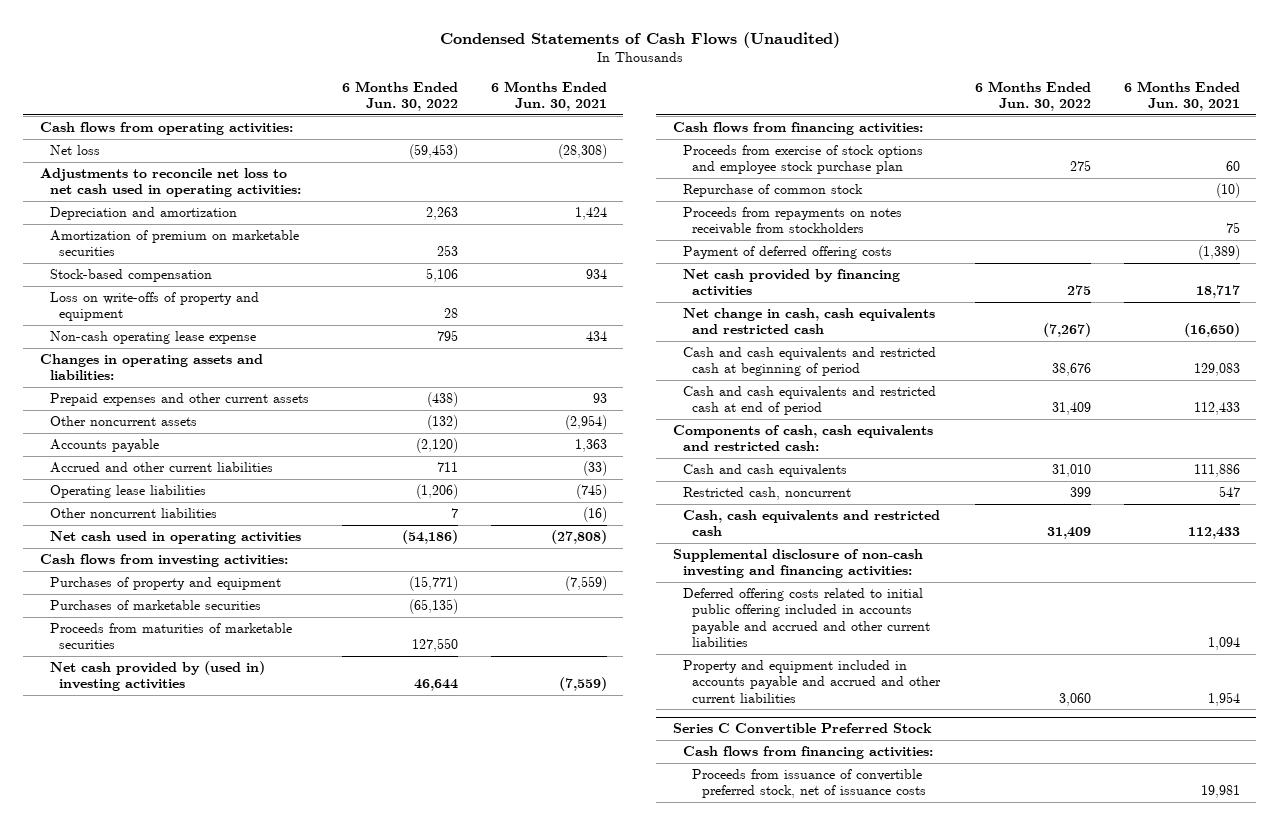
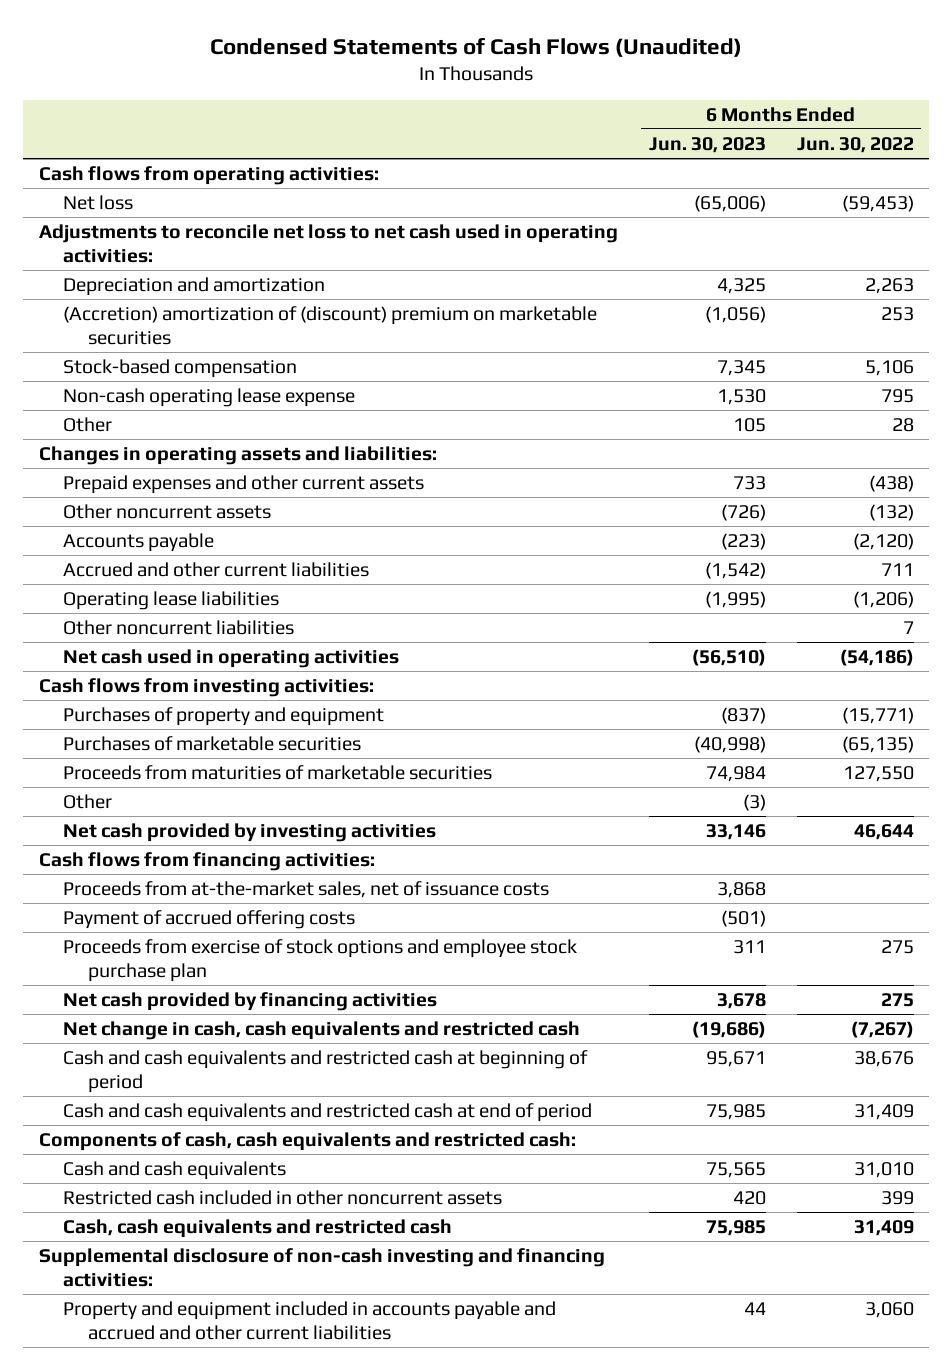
- | 6 Months Ended Jun. 30, 2022 | 6 Months Ended Jun. 30, 2021
+ | 6 Months Ended Jun. 30, 2023 | 6 Months Ended Jun. 30, 2022
- Amortization of premium on marketable securities | 253 |
+ (Accretion) amortization of (discount) premium on marketable securities | (1,056) | 253
- Loss on write-offs of property and equipment | 28 |
+ Other | 105 | 28
- Net cash provided by (used in) investing activities | 46,644 | (7,559)
+ Other | (3) |
+ Net cash provided by investing activities | 33,146 | 46,644
+ Proceeds from at-the-market sales, net of issuance costs | 3,868 |
+ Payment of accrued offering costs | (501) |
- Repurchase of common stock | | (10)
- Proceeds from repayments on notes receivable from stockholders | | 75
- Payment of deferred offering costs | | (1,389)
- Restricted cash, noncurrent | 399 | 547
+ Restricted cash included in other noncurrent assets | 420 | 399
- Deferred offering costs related to initial public offering included in accounts payable and accrued and other current liabilities | | 1,094
- Series C Convertible Preferred Stock
- Cash flows from financing activities:
- Proceeds from issuance of convertible preferred stock, net of issuance costs | | 19,981

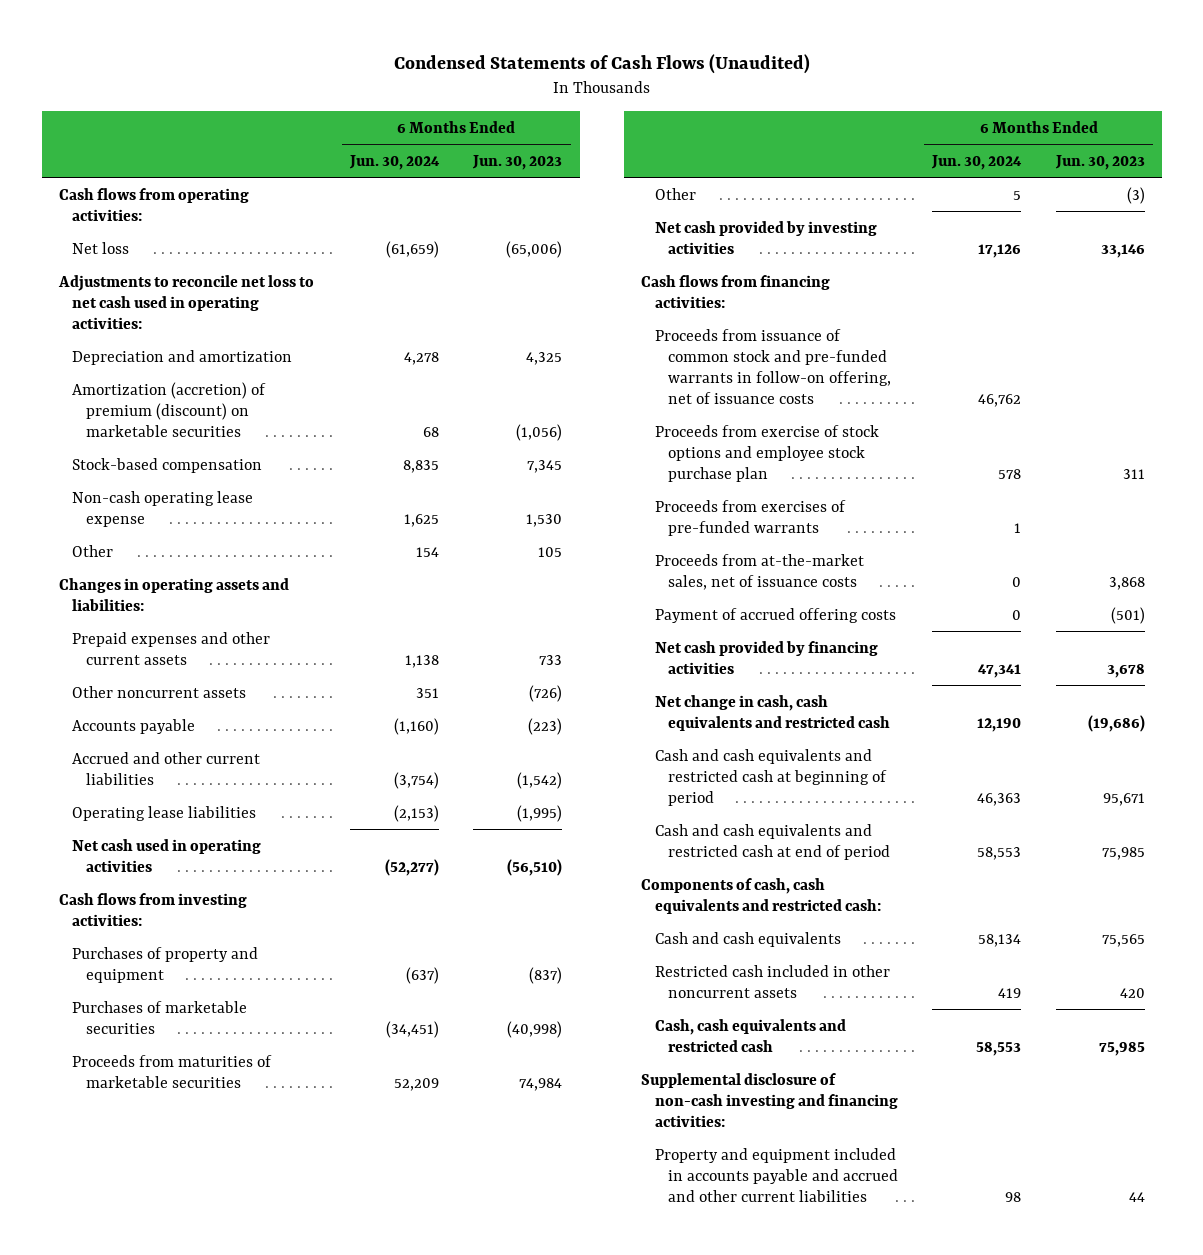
- | 6 Months Ended Jun. 30, 2023 | 6 Months Ended Jun. 30, 2022
+ | 6 Months Ended Jun. 30, 2024 | 6 Months Ended Jun. 30, 2023
- (Accretion) amortization of (discount) premium on marketable securities | (1,056) | 253
+ Amortization (accretion) of premium (discount) on marketable securities | 68 | (1,056)
- Other noncurrent liabilities | | 7
+ Proceeds from issuance of common stock and pre-funded warrants in follow-on offering, net of issuance costs | 46,762 |
moved up: Proceeds from exercise of stock options and employee stock purchase plan | 578 | 311
+ Proceeds from exercises of pre-funded warrants | 1 |

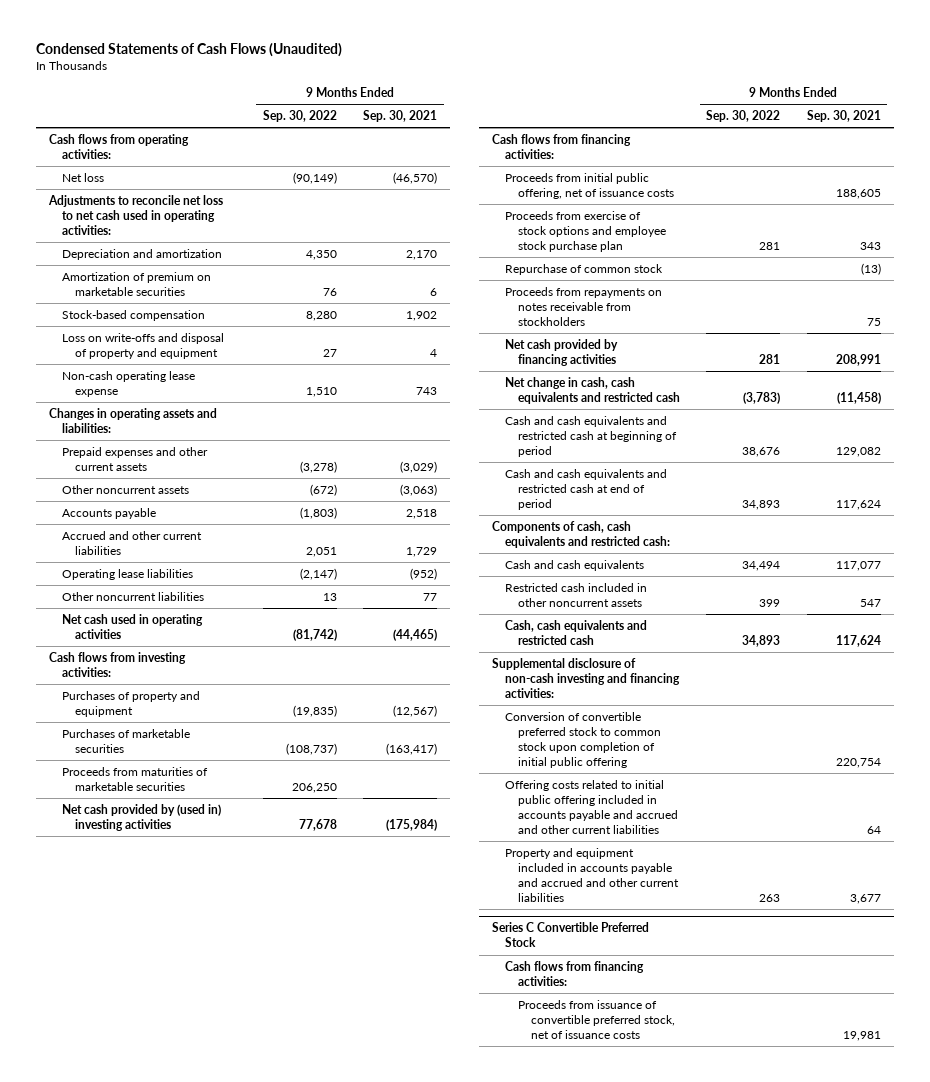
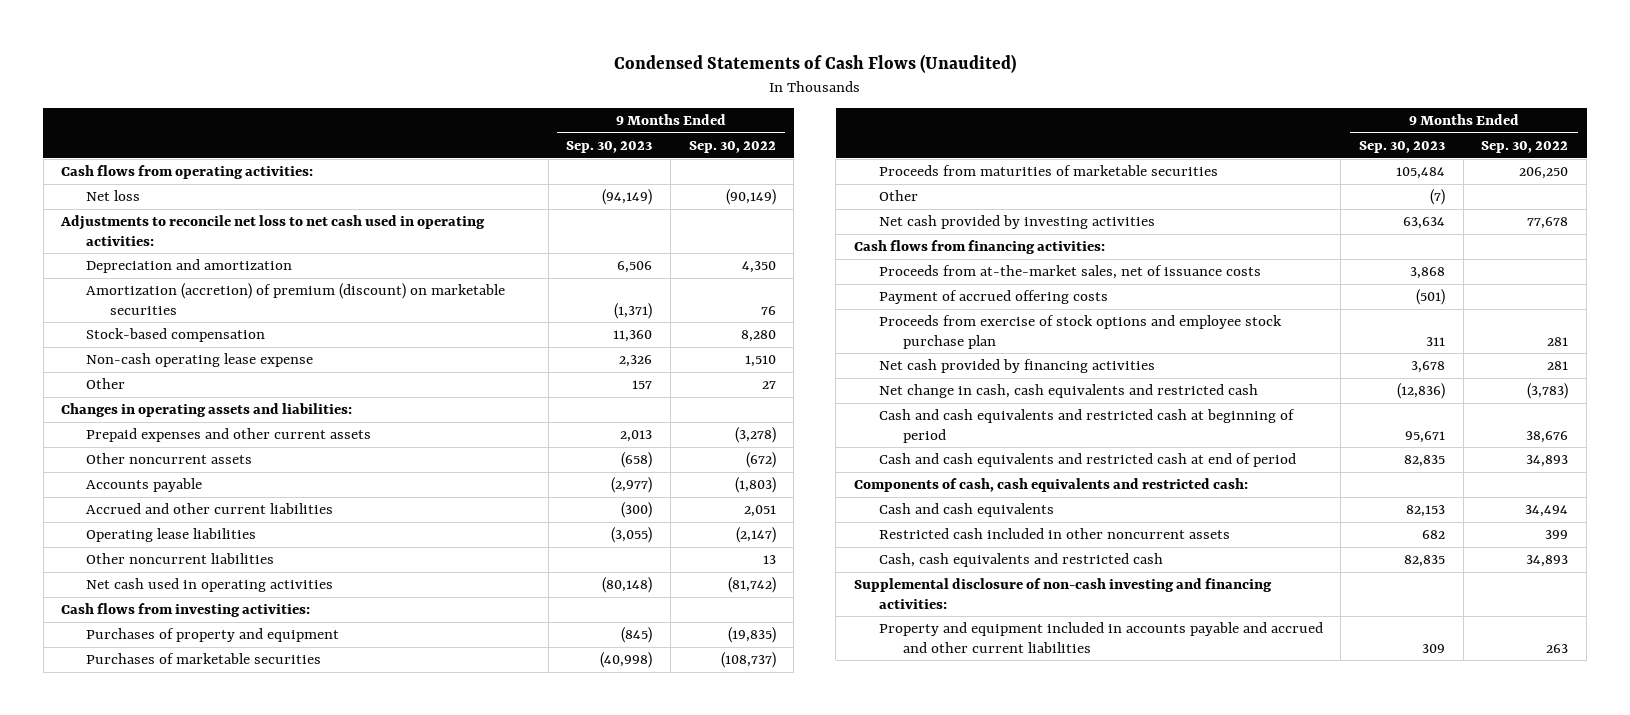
- | 9 Months Ended Sep. 30, 2022 | 9 Months Ended Sep. 30, 2021
+ | 9 Months Ended Sep. 30, 2023 | 9 Months Ended Sep. 30, 2022
- Amortization of premium on marketable securities | 76 | 6
+ Amortization (accretion) of premium (discount) on marketable securities | (1,371) | 76
- Loss on write-offs and disposal of property and equipment | 27 | 4
+ Other | 157 | 27
- Net cash provided by (used in) investing activities | 77,678 | (175,984)
+ Other | (7) |
+ Net cash provided by investing activities | 63,634 | 77,678
- Proceeds from initial public offering, net of issuance costs | | 188,605
+ Proceeds from at-the-market sales, net of issuance costs | 3,868 |
+ Payment of accrued offering costs | (501) |
- Repurchase of common stock | | (13)
- Proceeds from repayments on notes receivable from stockholders | | 75
- Conversion of convertible preferred stock to common stock upon completion of initial public offering | | 220,754
- Offering costs related to initial public offering included in accounts payable and accrued and other current liabilities | | 64
- Series C Convertible Preferred Stock
- Cash flows from financing activities:
- Proceeds from issuance of convertible preferred stock, net of issuance costs | | 19,981

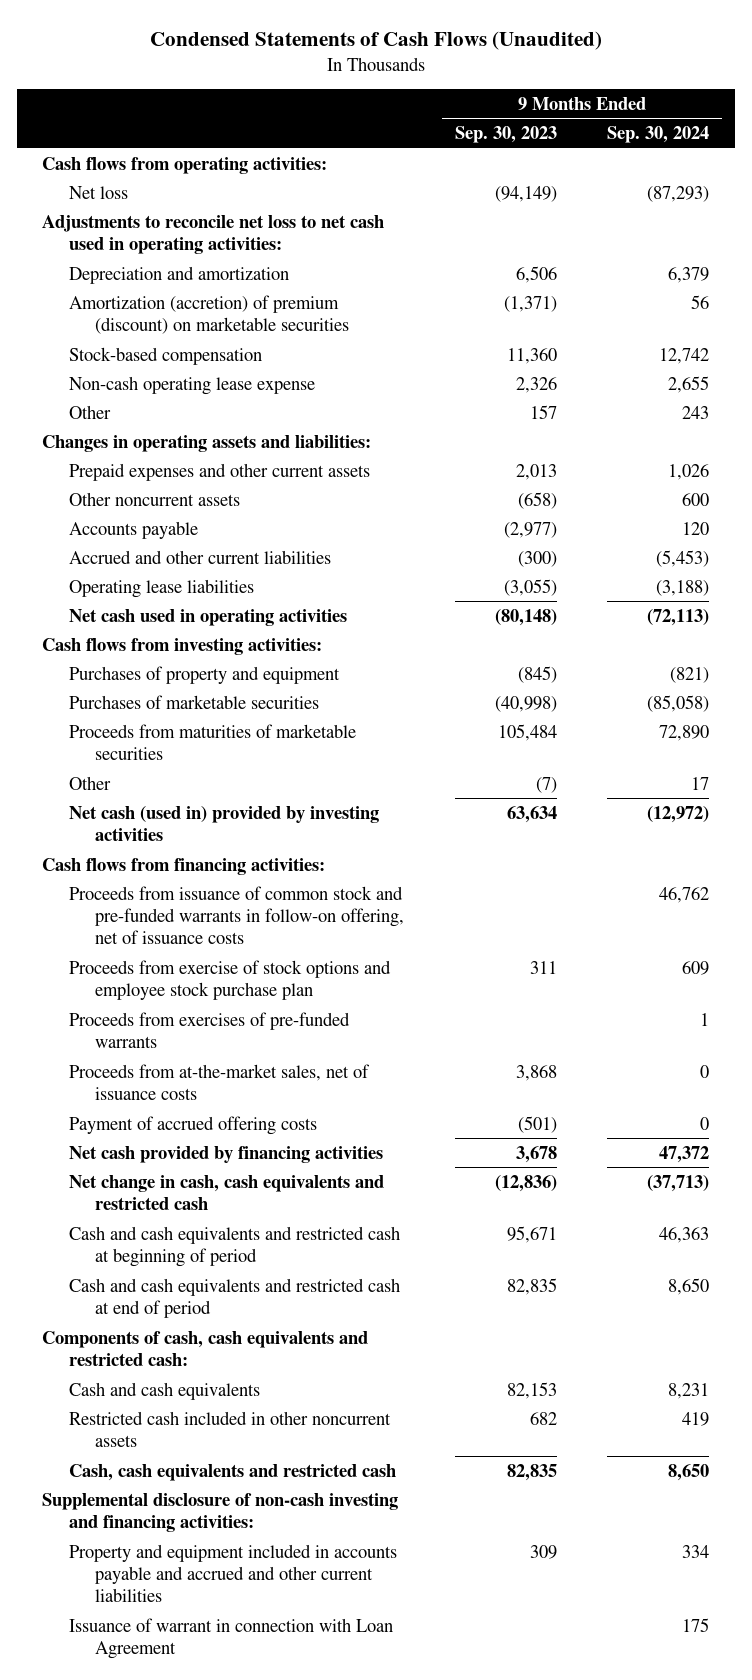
- | 9 Months Ended Sep. 30, 2023 | 9 Months Ended Sep. 30, 2022
+ | 9 Months Ended Sep. 30, 2023 | 9 Months Ended Sep. 30, 2024
- Other noncurrent liabilities | | 13
- Net cash provided by investing activities | 63,634 | 77,678
+ Net cash (used in) provided by investing activities | 63,634 | (12,972)
+ Proceeds from issuance of common stock and pre-funded warrants in follow-on offering, net of issuance costs | | 46,762
moved up: Proceeds from exercise of stock options and employee stock purchase plan | 311 | 609
+ Proceeds from exercises of pre-funded warrants | | 1
+ Issuance of warrant in connection with Loan Agreement | | 175

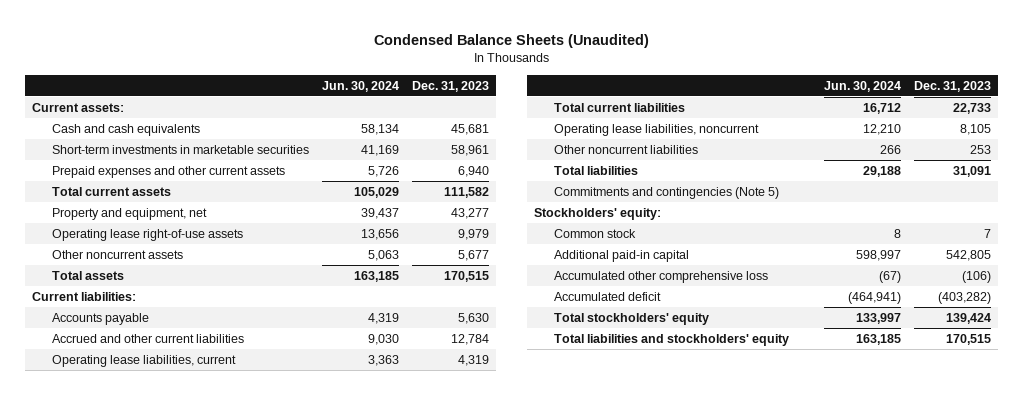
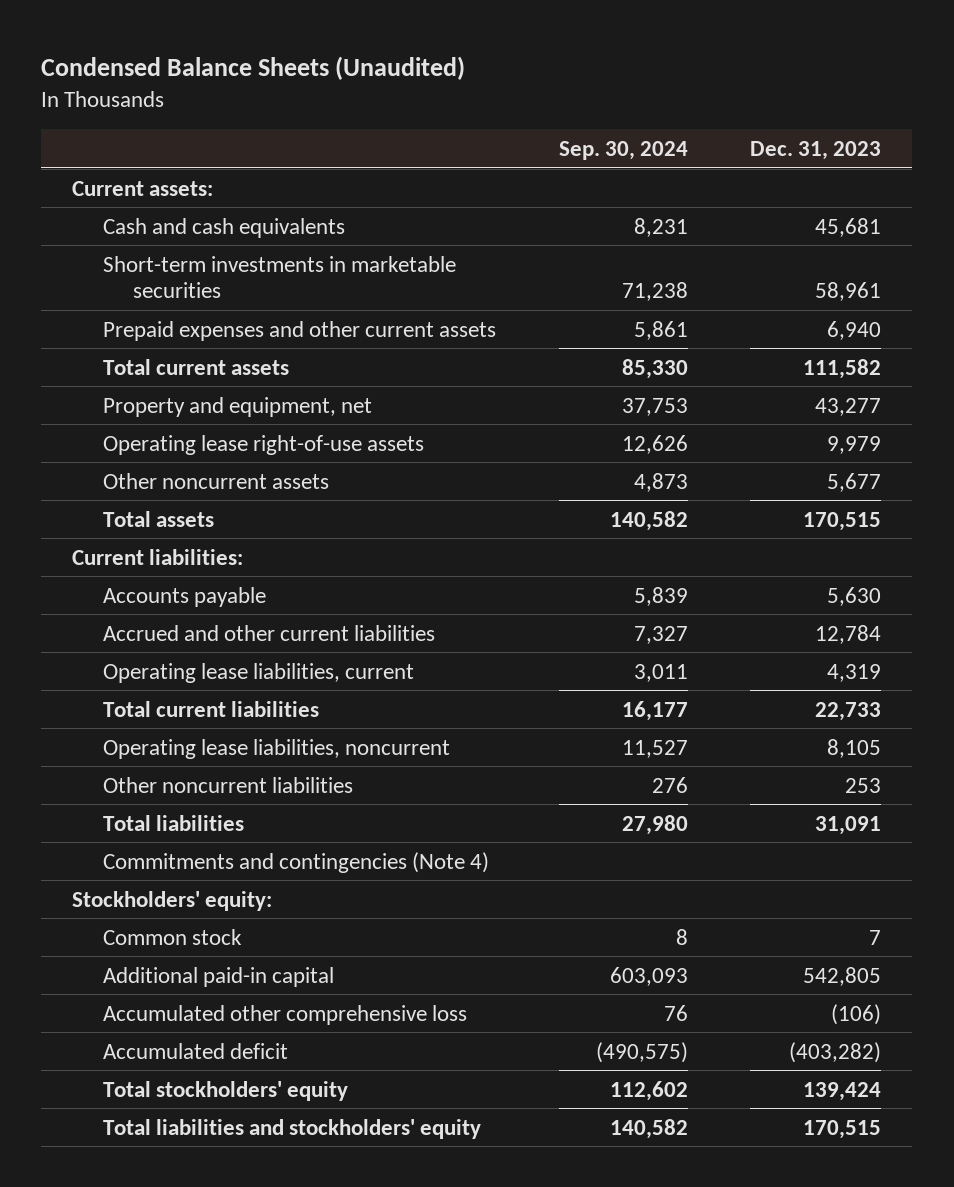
- | Jun. 30, 2024 | Dec. 31, 2023
+ | Sep. 30, 2024 | Dec. 31, 2023
- Commitments and contingencies (Note 5)
+ Commitments and contingencies (Note 4)

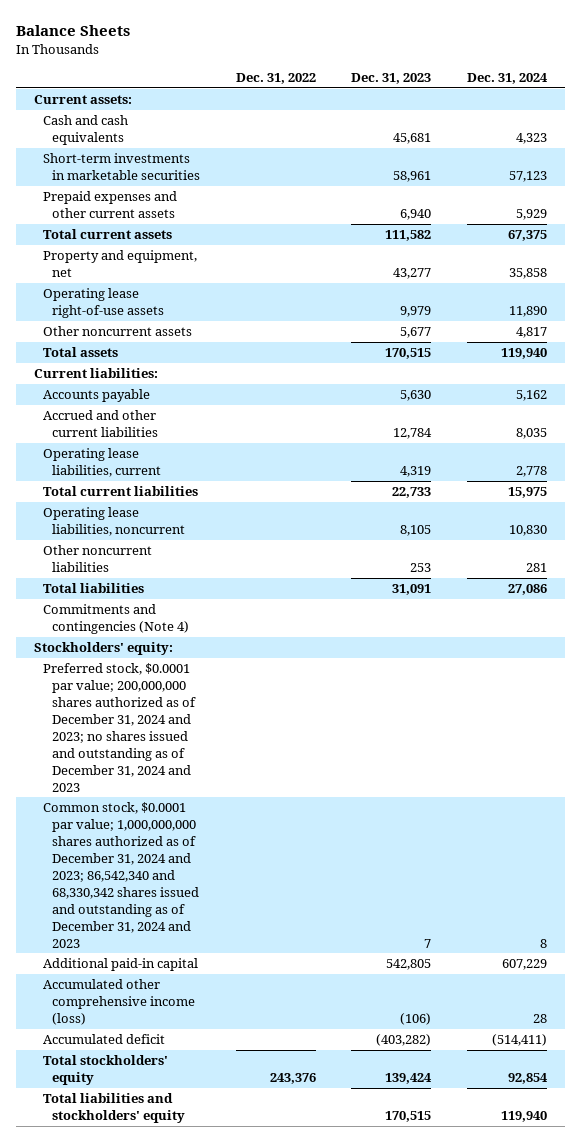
- Condensed Balance Sheets (Unaudited)
+ Balance Sheets
- | Sep. 30, 2024 | Dec. 31, 2023
+ | Dec. 31, 2022 | Dec. 31, 2023 | Dec. 31, 2024
- Common stock | 8 | 7
+ Preferred stock, $0.0001 par value; 200,000,000 shares authorized as of December 31, 2024 and 2023; no shares issued and outstanding as of December 31, 2024 and 2023
+ Common stock, $0.0001 par value; 1,000,000,000 shares authorized as of December 31, 2024 and 2023; 86,542,340 and 68,330,342 shares issued and outstanding as of December 31, 2024 and 2023 | | 7 | 8
- Accumulated other comprehensive loss | 76 | (106)
+ Accumulated other comprehensive income (loss) | | (106) | 28

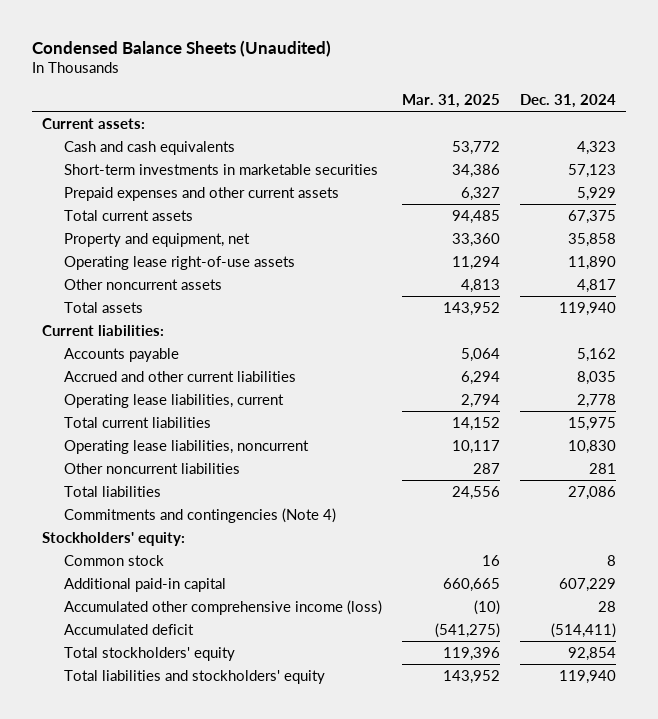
- Balance Sheets
+ Condensed Balance Sheets (Unaudited)
- | Dec. 31, 2022 | Dec. 31, 2023 | Dec. 31, 2024
+ | Mar. 31, 2025 | Dec. 31, 2024
- Preferred stock, $0.0001 par value; 200,000,000 shares authorized as of December 31, 2024 and 2023; no shares issued and outstanding as of December 31, 2024 and 2023
- Common stock, $0.0001 par value; 1,000,000,000 shares authorized as of December 31, 2024 and 2023; 86,542,340 and 68,330,342 shares issued and outstanding as of December 31, 2024 and 2023 | | 7 | 8
+ Common stock | 16 | 8

